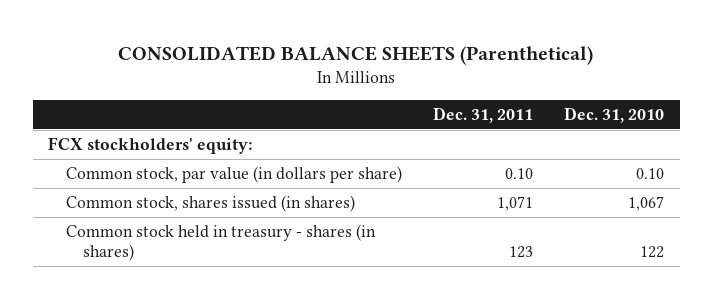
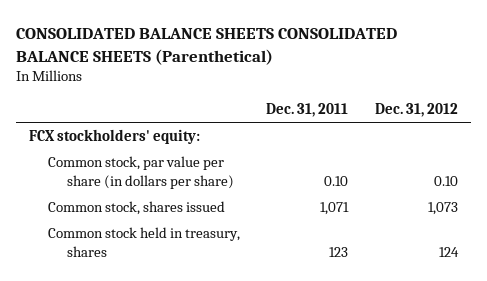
- CONSOLIDATED BALANCE SHEETS (Parenthetical)
+ CONSOLIDATED BALANCE SHEETS CONSOLIDATED BALANCE SHEETS (Parenthetical)
- | Dec. 31, 2011 | Dec. 31, 2010
+ | Dec. 31, 2011 | Dec. 31, 2012
- Common stock, par value (in dollars per share) | 0.10 | 0.10
- Common stock, shares issued (in shares) | 1,071 | 1,067
- Common stock held in treasury - shares (in shares) | 123 | 122
+ Common stock, par value per share (in dollars per share) | 0.10 | 0.10
+ Common stock, shares issued | 1,071 | 1,073
+ Common stock held in treasury, shares | 123 | 124

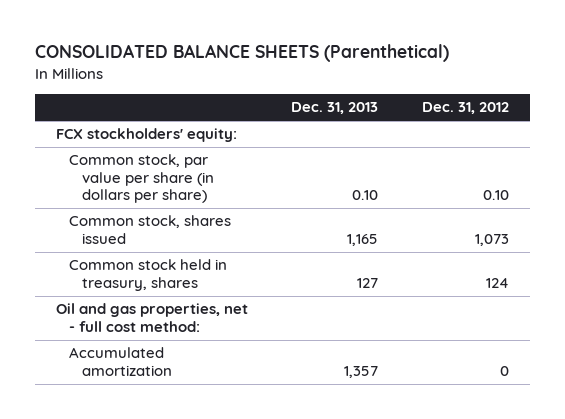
- CONSOLIDATED BALANCE SHEETS CONSOLIDATED BALANCE SHEETS (Parenthetical)
+ CONSOLIDATED BALANCE SHEETS (Parenthetical)
- | Dec. 31, 2011 | Dec. 31, 2012
+ | Dec. 31, 2013 | Dec. 31, 2012
+ Oil and gas properties, net - full cost method:
+ Accumulated amortization | 1,357 | 0

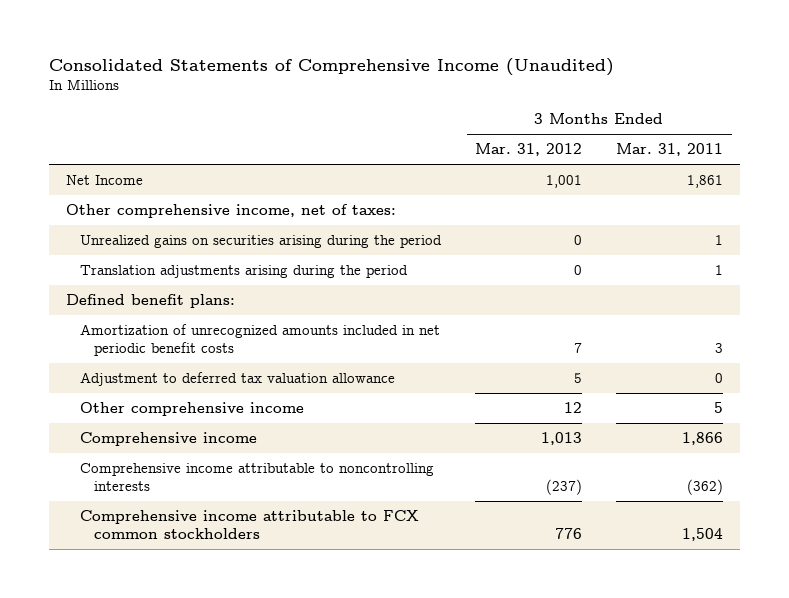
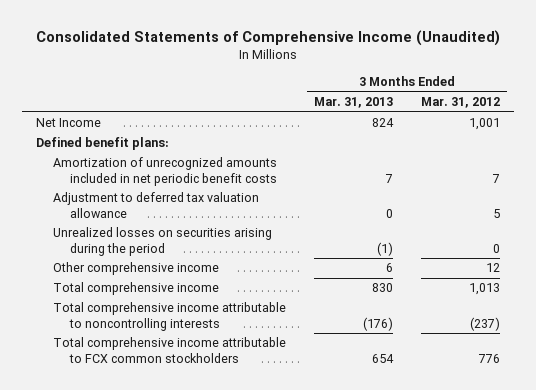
- | 3 Months Ended Mar. 31, 2012 | 3 Months Ended Mar. 31, 2011
+ | 3 Months Ended Mar. 31, 2013 | 3 Months Ended Mar. 31, 2012
- Other comprehensive income, net of taxes:
- Unrealized gains on securities arising during the period | 0 | 1
- Translation adjustments arising during the period | 0 | 1
+ Unrealized losses on securities arising during the period | (1) | 0
- Comprehensive income | 1,013 | 1,866
- Comprehensive income attributable to noncontrolling interests | (237) | (362)
- Comprehensive income attributable to FCX common stockholders | 776 | 1,504
+ Total comprehensive income | 830 | 1,013
+ Total comprehensive income attributable to noncontrolling interests | (176) | (237)
+ Total comprehensive income attributable to FCX common stockholders | 654 | 776

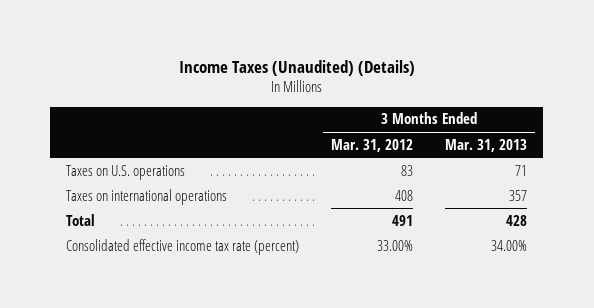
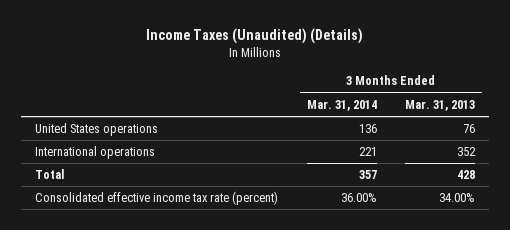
- | 3 Months Ended Mar. 31, 2012 | 3 Months Ended Mar. 31, 2013
+ | 3 Months Ended Mar. 31, 2014 | 3 Months Ended Mar. 31, 2013
- Taxes on U.S. operations | 83 | 71
- Taxes on international operations | 408 | 357
+ United States operations | 136 | 76
+ International operations | 221 | 352

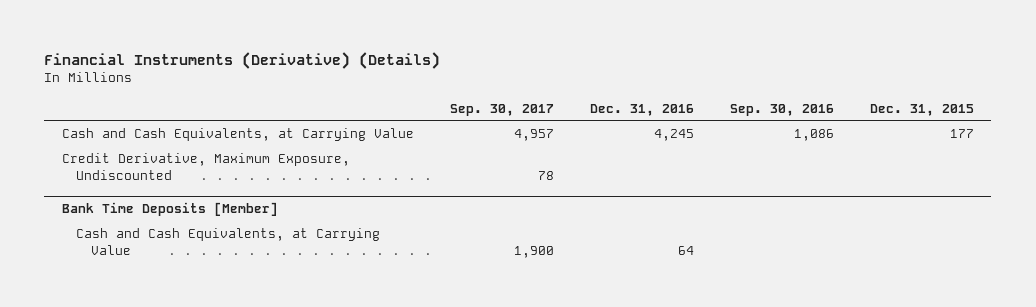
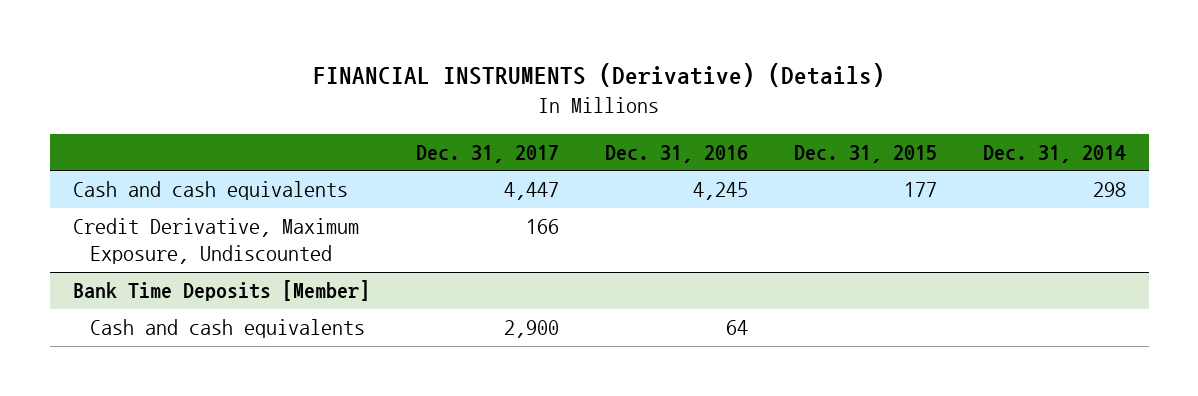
- Financial Instruments (Derivative) (Details)
+ FINANCIAL INSTRUMENTS (Derivative) (Details)
- | Sep. 30, 2017 | Dec. 31, 2016 | Sep. 30, 2016 | Dec. 31, 2015
+ | Dec. 31, 2017 | Dec. 31, 2016 | Dec. 31, 2015 | Dec. 31, 2014
- Cash and Cash Equivalents, at Carrying Value | 4,957 | 4,245 | 1,086 | 177
+ Cash and cash equivalents | 4,447 | 4,245 | 177 | 298
@ Bank Time Deposits [Member]
- Cash and Cash Equivalents, at Carrying Value | 1,900 | 64 | |
+ Cash and cash equivalents | 2,900 | 64 | |

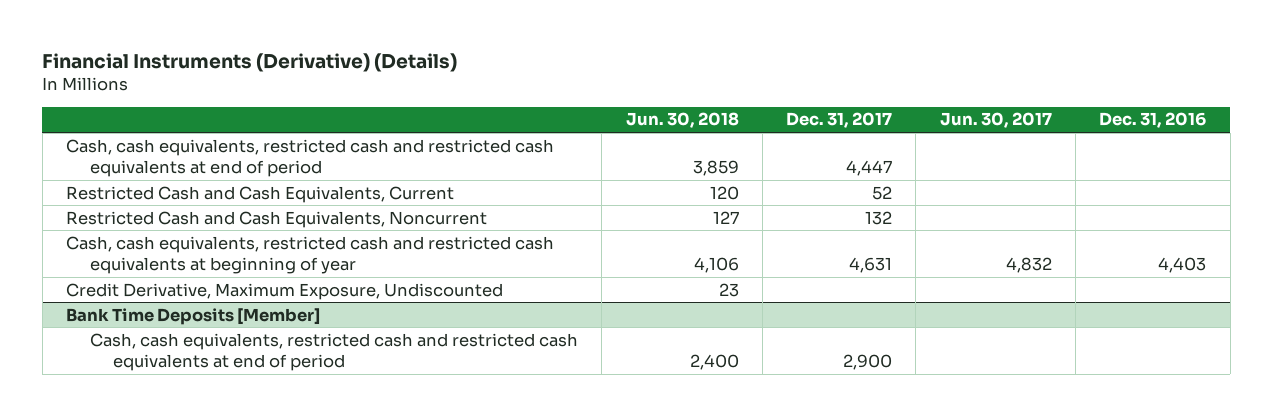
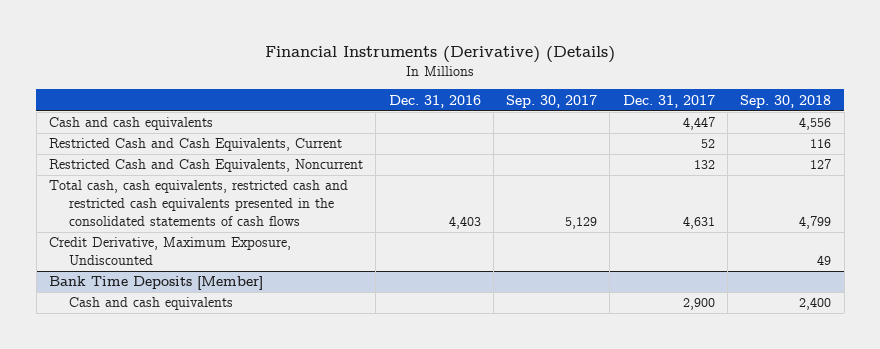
- | Jun. 30, 2018 | Dec. 31, 2017 | Jun. 30, 2017 | Dec. 31, 2016
+ | Dec. 31, 2016 | Sep. 30, 2017 | Dec. 31, 2017 | Sep. 30, 2018
- Cash, cash equivalents, restricted cash and restricted cash equivalents at end of period | 3,859 | 4,447 | |
+ Cash and cash equivalents | | | 4,447 | 4,556
- Cash, cash equivalents, restricted cash and restricted cash equivalents at beginning of year | 4,106 | 4,631 | 4,832 | 4,403
+ Total cash, cash equivalents, restricted cash and restricted cash equivalents presented in the consolidated statements of cash flows | 4,403 | 5,129 | 4,631 | 4,799
@ Bank Time Deposits [Member]
- Cash, cash equivalents, restricted cash and restricted cash equivalents at end of period | 2,400 | 2,900 | |
+ Cash and cash equivalents | | | 2,900 | 2,400

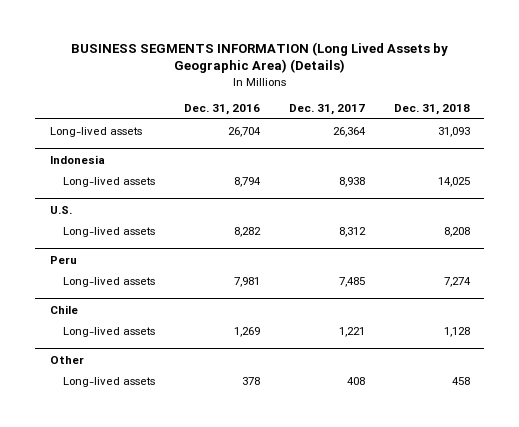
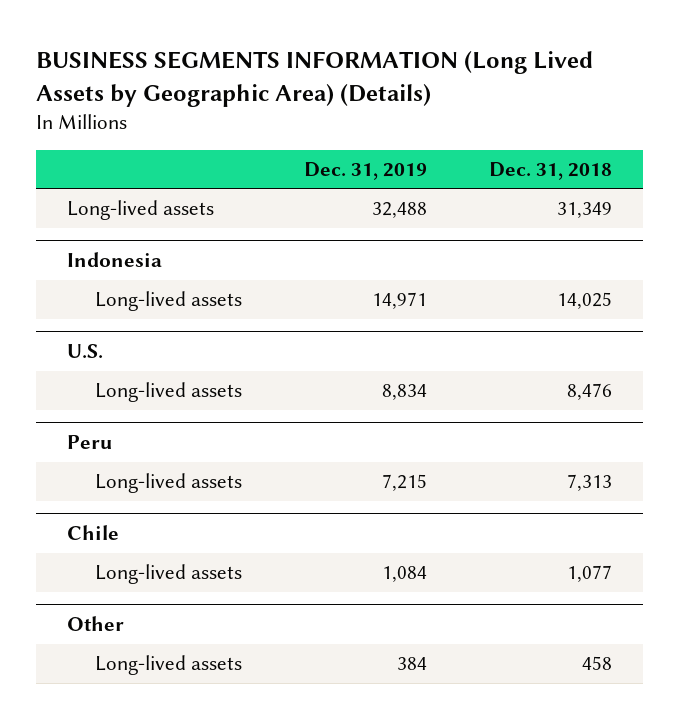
- | Dec. 31, 2016 | Dec. 31, 2017 | Dec. 31, 2018
+ | Dec. 31, 2019 | Dec. 31, 2018
- Long-lived assets | 26,704 | 26,364 | 31,093
+ Long-lived assets | 32,488 | 31,349
@ U.S.
- Long-lived assets | 8,282 | 8,312 | 8,208
+ Long-lived assets | 8,834 | 8,476
@ Peru
- Long-lived assets | 7,981 | 7,485 | 7,274
+ Long-lived assets | 7,215 | 7,313
@ Chile
- Long-lived assets | 1,269 | 1,221 | 1,128
+ Long-lived assets | 1,084 | 1,077

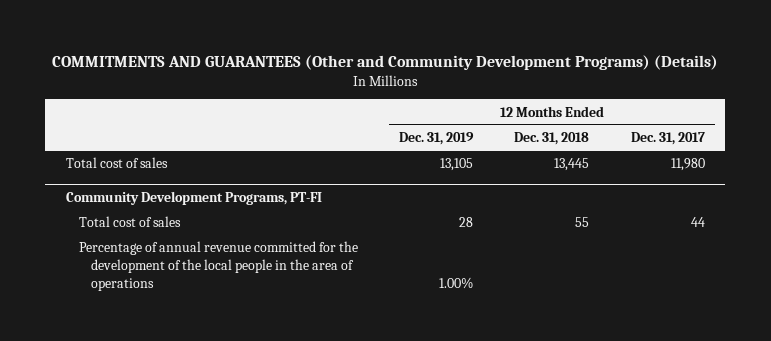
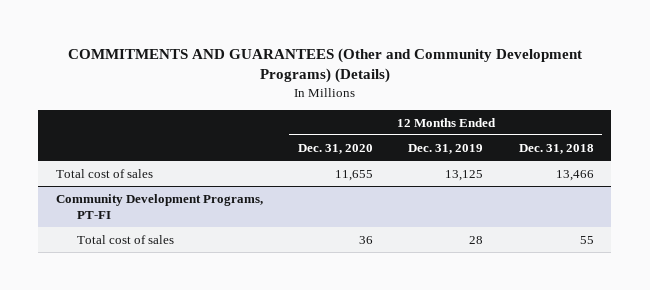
- | 12 Months Ended Dec. 31, 2019 | 12 Months Ended Dec. 31, 2018 | 12 Months Ended Dec. 31, 2017
+ | 12 Months Ended Dec. 31, 2020 | 12 Months Ended Dec. 31, 2019 | 12 Months Ended Dec. 31, 2018
- Total cost of sales | 13,105 | 13,445 | 11,980
+ Total cost of sales | 11,655 | 13,125 | 13,466
@ Community Development Programs, PT-FI
- Percentage of annual revenue committed for the development of the local people in the area of operations | 1.00% | |

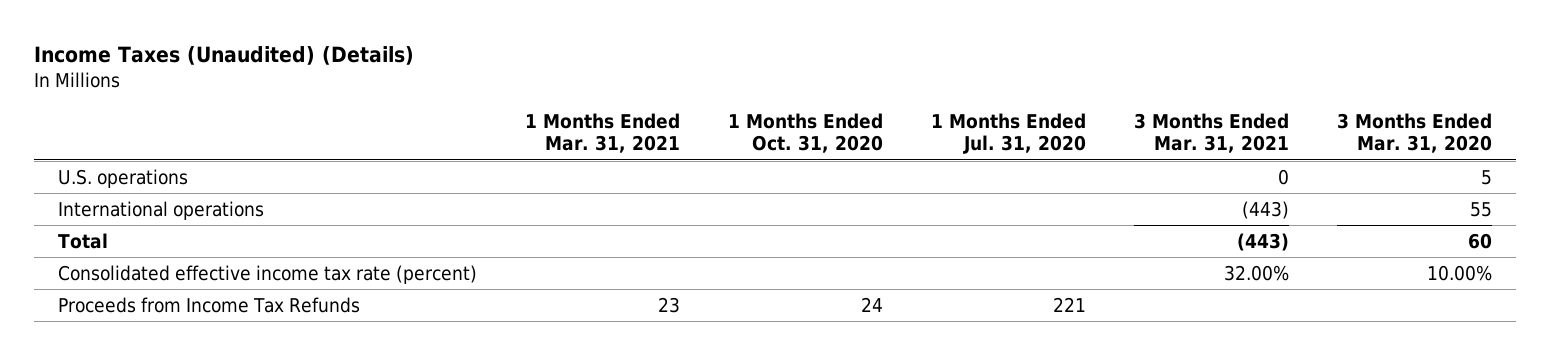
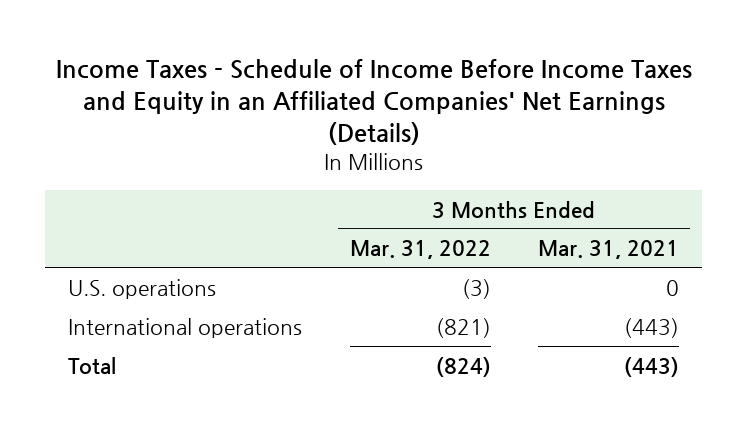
- Income Taxes (Unaudited) (Details)
+ Income Taxes - Schedule of Income Before Income Taxes and Equity in an Affiliated Companies' Net Earnings (Details)
- | 1 Months Ended Mar. 31, 2021 | 1 Months Ended Oct. 31, 2020 | 1 Months Ended Jul. 31, 2020 | 3 Months Ended Mar. 31, 2021 | 3 Months Ended Mar. 31, 2020
+ | 3 Months Ended Mar. 31, 2022 | 3 Months Ended Mar. 31, 2021
- Consolidated effective income tax rate (percent) | | | | 32.00% | 10.00%
- Proceeds from Income Tax Refunds | 23 | 24 | 221 | |

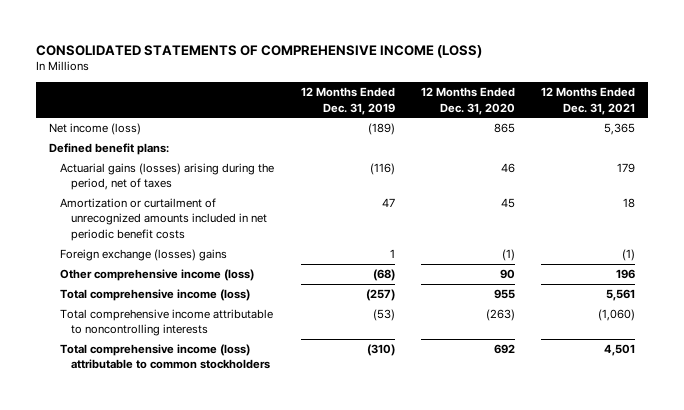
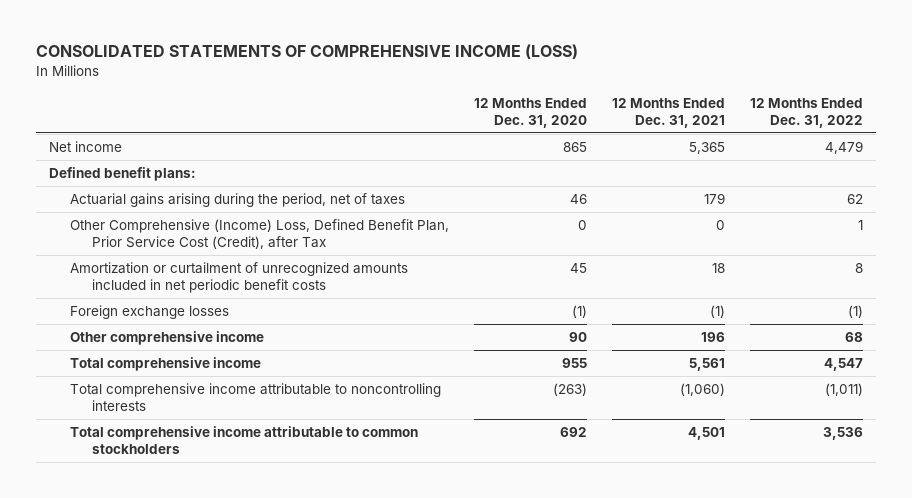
- | 12 Months Ended Dec. 31, 2019 | 12 Months Ended Dec. 31, 2020 | 12 Months Ended Dec. 31, 2021
+ | 12 Months Ended Dec. 31, 2020 | 12 Months Ended Dec. 31, 2021 | 12 Months Ended Dec. 31, 2022
- Net income (loss) | (189) | 865 | 5,365
+ Net income | 865 | 5,365 | 4,479
- Actuarial gains (losses) arising during the period, net of taxes | (116) | 46 | 179
+ Actuarial gains arising during the period, net of taxes | 46 | 179 | 62
+ Other Comprehensive (Income) Loss, Defined Benefit Plan, Prior Service Cost (Credit), after Tax | 0 | 0 | 1
- Foreign exchange (losses) gains | 1 | (1) | (1)
- Other comprehensive income (loss) | (68) | 90 | 196
- Total comprehensive income (loss) | (257) | 955 | 5,561
+ Foreign exchange losses | (1) | (1) | (1)
+ Other comprehensive income | 90 | 196 | 68
+ Total comprehensive income | 955 | 5,561 | 4,547
- Total comprehensive income (loss) attributable to common stockholders | (310) | 692 | 4,501
+ Total comprehensive income attributable to common stockholders | 692 | 4,501 | 3,536

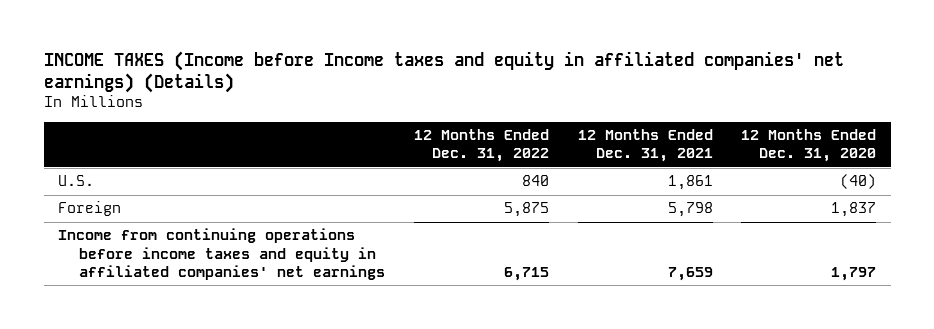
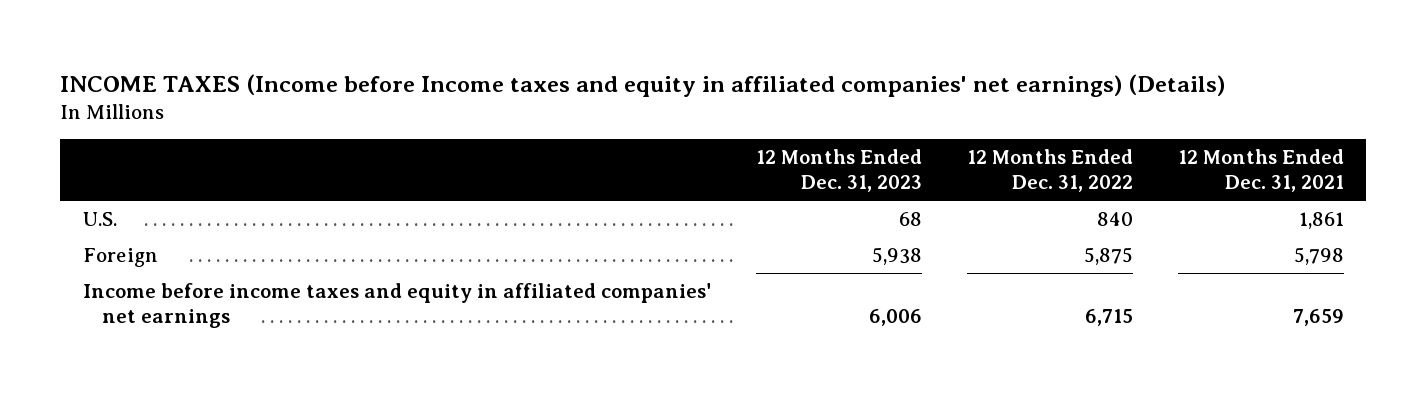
- | 12 Months Ended Dec. 31, 2022 | 12 Months Ended Dec. 31, 2021 | 12 Months Ended Dec. 31, 2020
+ | 12 Months Ended Dec. 31, 2023 | 12 Months Ended Dec. 31, 2022 | 12 Months Ended Dec. 31, 2021
- Income from continuing operations before income taxes and equity in affiliated companies' net earnings | 6,715 | 7,659 | 1,797
+ Income before income taxes and equity in affiliated companies' net earnings | 6,006 | 6,715 | 7,659

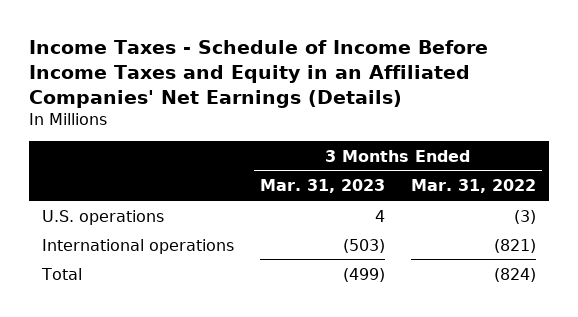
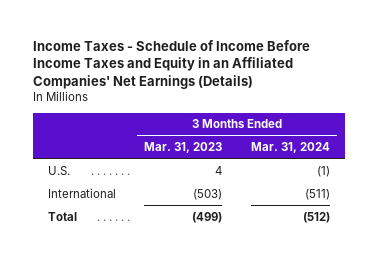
- | 3 Months Ended Mar. 31, 2023 | 3 Months Ended Mar. 31, 2022
+ | 3 Months Ended Mar. 31, 2023 | 3 Months Ended Mar. 31, 2024
- U.S. operations | 4 | (3)
- International operations | (503) | (821)
+ U.S. | 4 | (1)
+ International | (503) | (511)

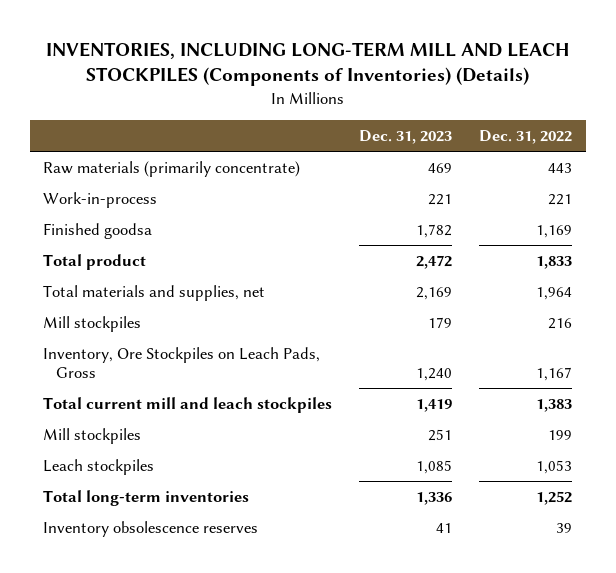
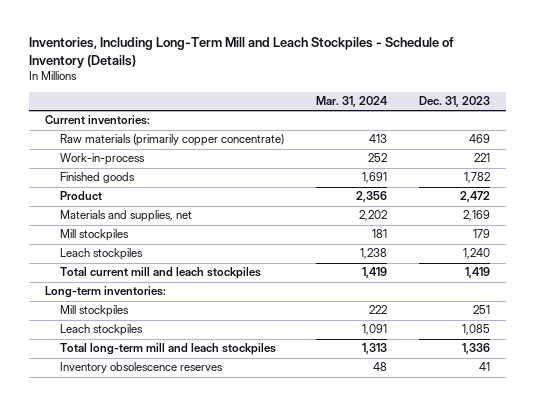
- INVENTORIES, INCLUDING LONG-TERM MILL AND LEACH STOCKPILES (Components of Inventories) (Details)
+ Inventories, Including Long-Term Mill and Leach Stockpiles - Schedule of Inventory (Details)
- | Dec. 31, 2023 | Dec. 31, 2022
+ | Mar. 31, 2024 | Dec. 31, 2023
- Raw materials (primarily concentrate) | 469 | 443
+ Current inventories:
+ Raw materials (primarily copper concentrate) | 413 | 469
- Finished goodsa | 1,782 | 1,169
- Total product | 2,472 | 1,833
- Total materials and supplies, net | 2,169 | 1,964
+ Finished goods | 1,691 | 1,782
+ Product | 2,356 | 2,472
+ Materials and supplies, net | 2,202 | 2,169
- Inventory, Ore Stockpiles on Leach Pads, Gross | 1,240 | 1,167
+ Leach stockpiles | 1,238 | 1,240
+ Long-term inventories:
- Total long-term inventories | 1,336 | 1,252
+ Total long-term mill and leach stockpiles | 1,313 | 1,336

